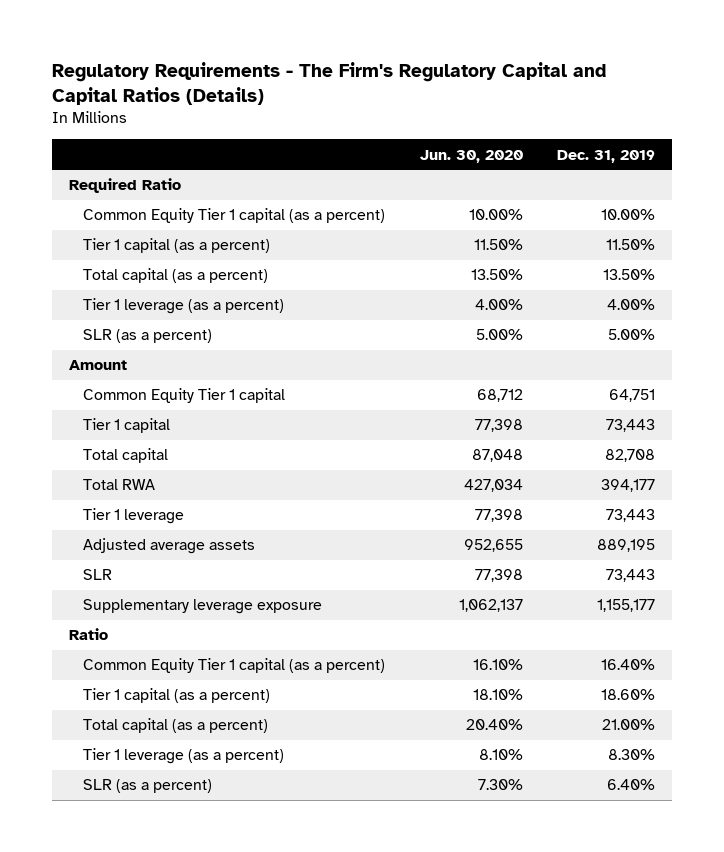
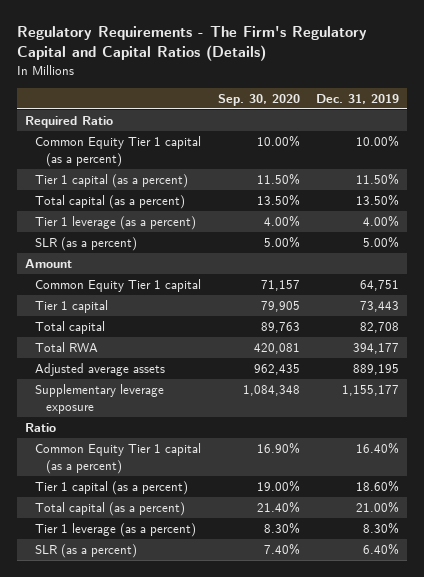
- | Jun. 30, 2020 | Dec. 31, 2019
+ | Sep. 30, 2020 | Dec. 31, 2019
- Tier 1 leverage | 77,398 | 73,443
- SLR | 77,398 | 73,443

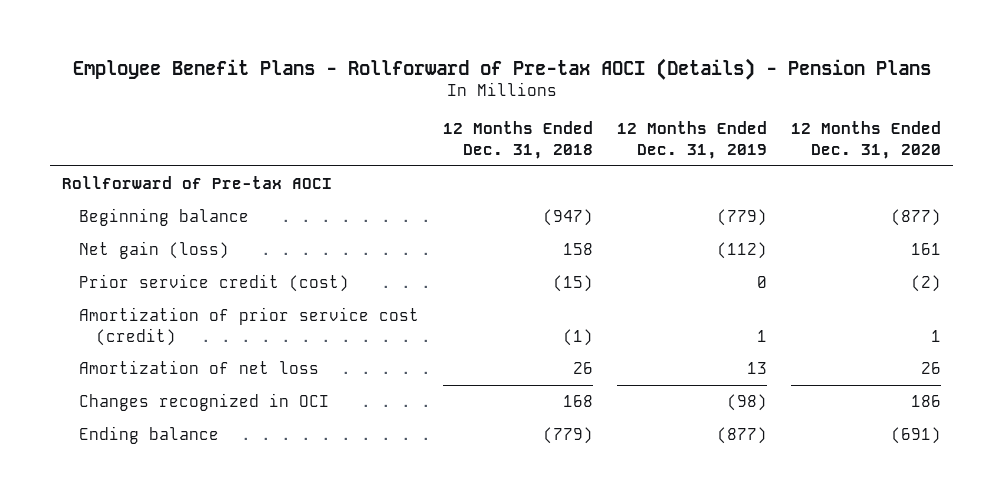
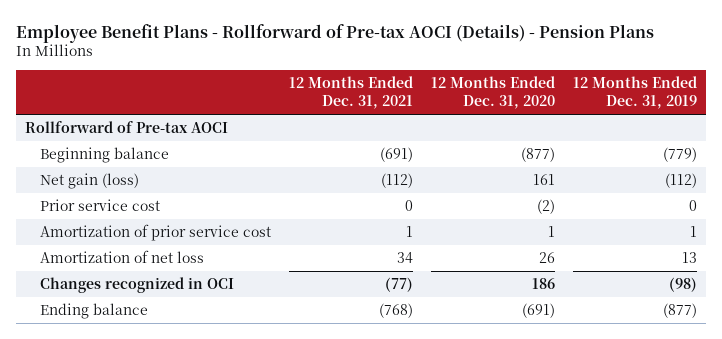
- | 12 Months Ended Dec. 31, 2018 | 12 Months Ended Dec. 31, 2019 | 12 Months Ended Dec. 31, 2020
+ | 12 Months Ended Dec. 31, 2021 | 12 Months Ended Dec. 31, 2020 | 12 Months Ended Dec. 31, 2019
- Prior service credit (cost) | (15) | 0 | (2)
- Amortization of prior service cost (credit) | (1) | 1 | 1
+ Prior service cost | 0 | (2) | 0
+ Amortization of prior service cost | 1 | 1 | 1

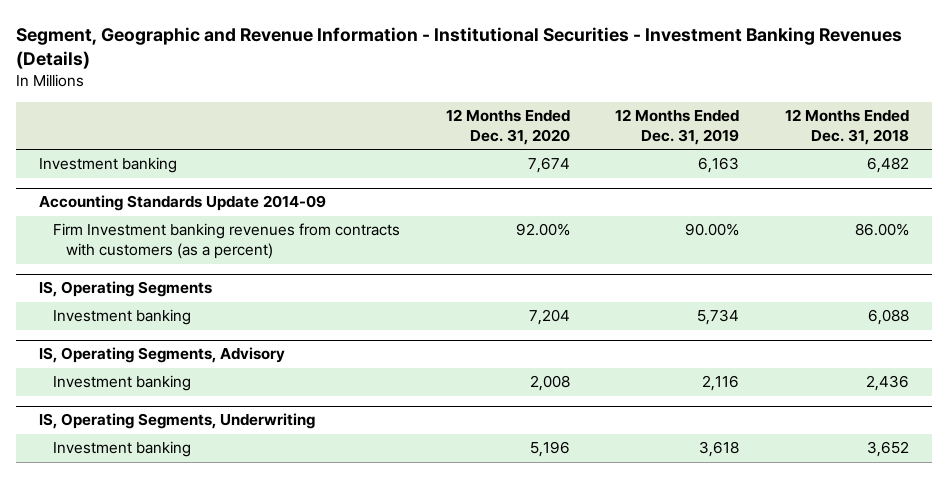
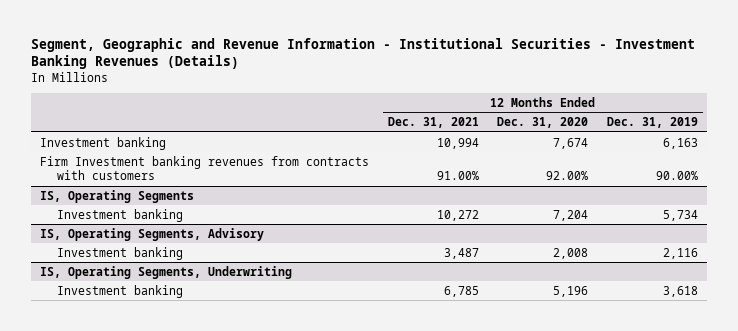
- | 12 Months Ended Dec. 31, 2020 | 12 Months Ended Dec. 31, 2019 | 12 Months Ended Dec. 31, 2018
+ | 12 Months Ended Dec. 31, 2021 | 12 Months Ended Dec. 31, 2020 | 12 Months Ended Dec. 31, 2019
- Accounting Standards Update 2014-09
- Firm Investment banking revenues from contracts with customers (as a percent) | 92.00% | 90.00% | 86.00%
+ Firm Investment banking revenues from contracts with customers | 91.00% | 92.00% | 90.00%

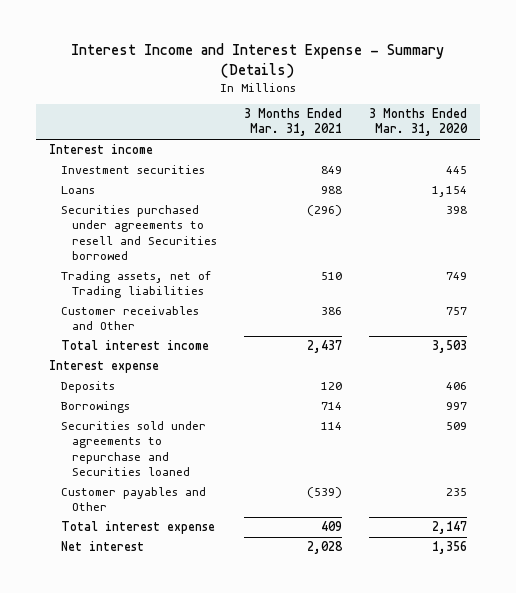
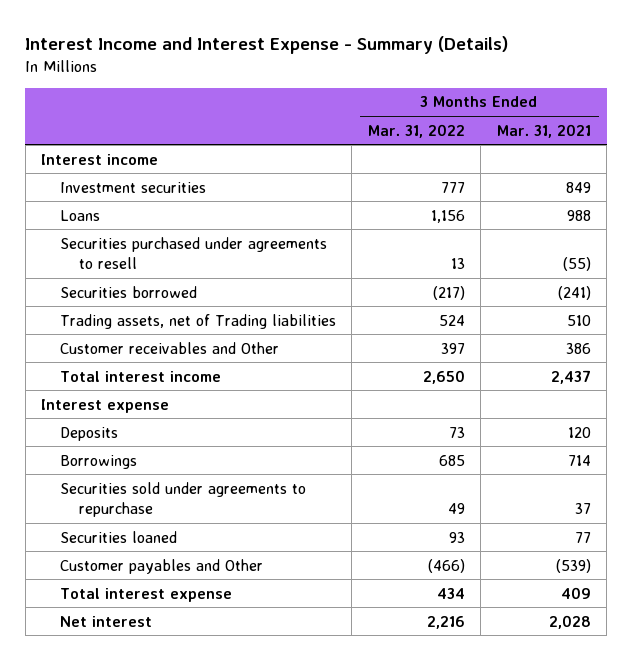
- | 3 Months Ended Mar. 31, 2021 | 3 Months Ended Mar. 31, 2020
+ | 3 Months Ended Mar. 31, 2022 | 3 Months Ended Mar. 31, 2021
- Securities purchased under agreements to resell and Securities borrowed | (296) | 398
+ Securities purchased under agreements to resell | 13 | (55)
+ Securities borrowed | (217) | (241)
- Securities sold under agreements to repurchase and Securities loaned | 114 | 509
+ Securities sold under agreements to repurchase | 49 | 37
+ Securities loaned | 93 | 77

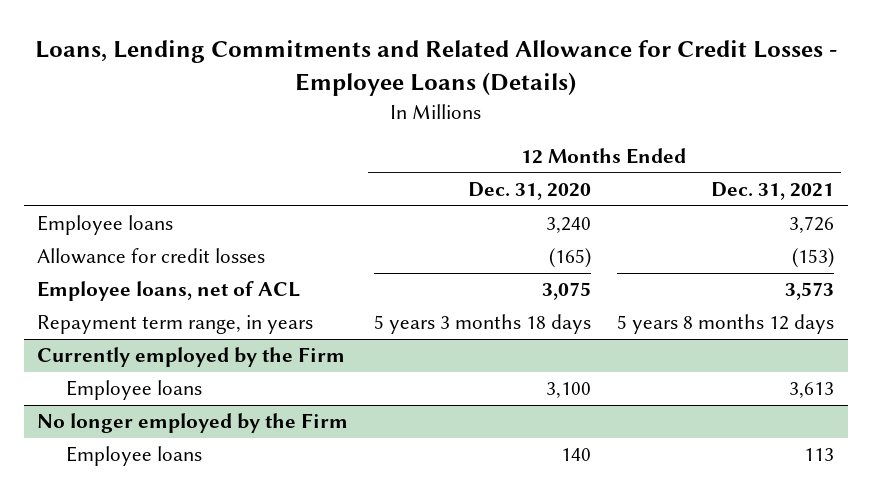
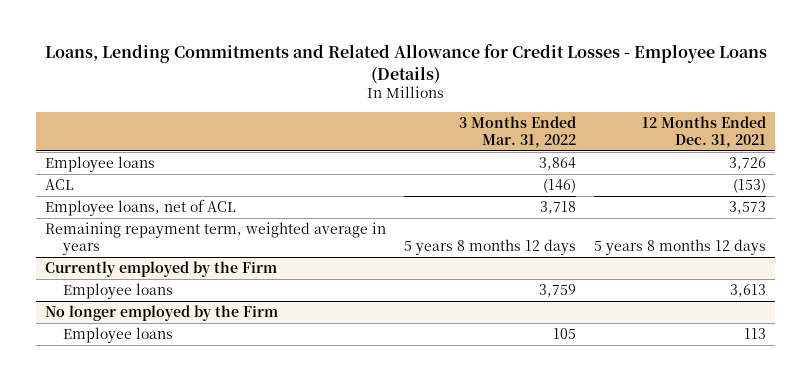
- | 12 Months Ended Dec. 31, 2020 | 12 Months Ended Dec. 31, 2021
+ | 3 Months Ended Mar. 31, 2022 | 12 Months Ended Dec. 31, 2021
- Allowance for credit losses | (165) | (153)
+ ACL | (146) | (153)
- Repayment term range, in years | 5 years 3 months 18 days | 5 years 8 months 12 days
+ Remaining repayment term, weighted average in years | 5 years 8 months 12 days | 5 years 8 months 12 days

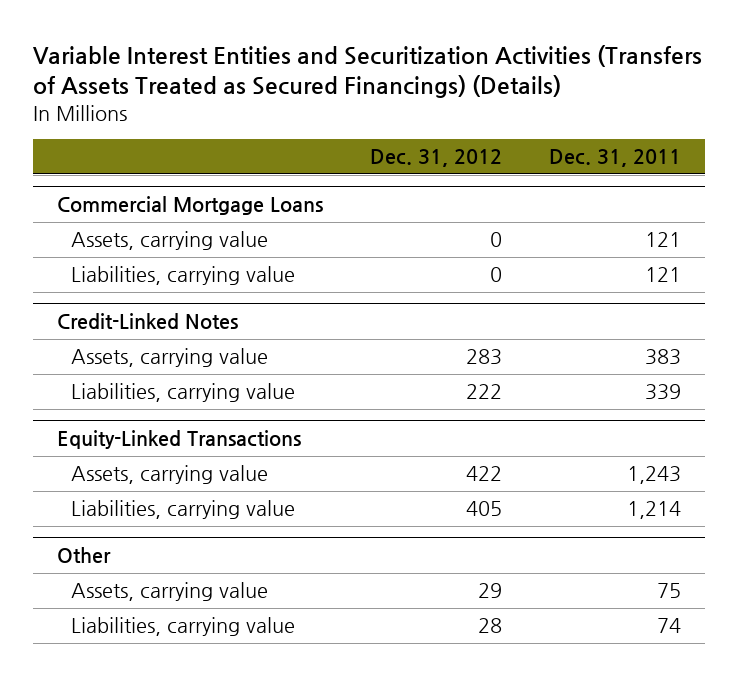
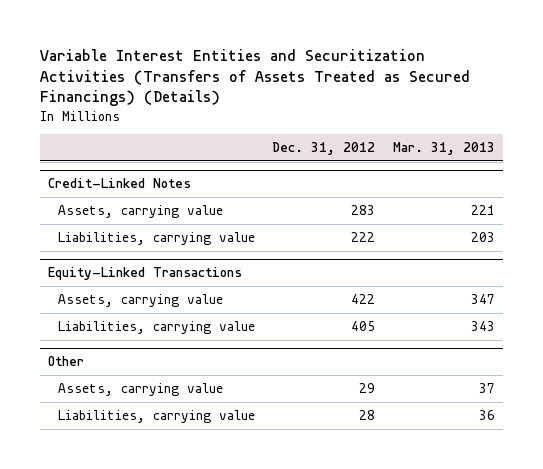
- | Dec. 31, 2012 | Dec. 31, 2011
+ | Dec. 31, 2012 | Mar. 31, 2013
- Commercial Mortgage Loans
- Assets, carrying value | 0 | 121
- Liabilities, carrying value | 0 | 121

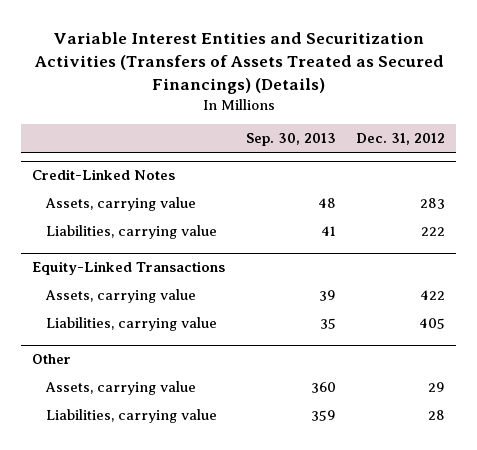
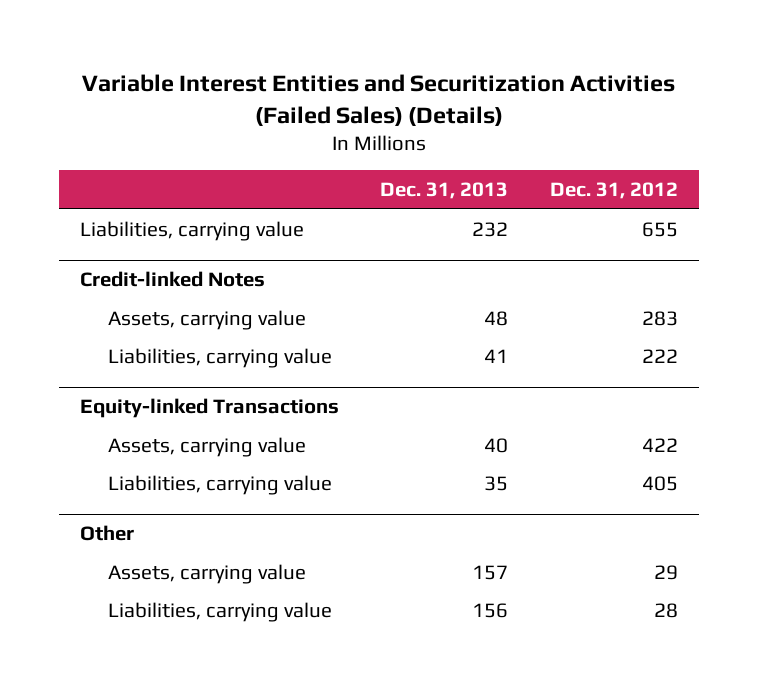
- Variable Interest Entities and Securitization Activities (Transfers of Assets Treated as Secured Financings) (Details)
+ Variable Interest Entities and Securitization Activities (Failed Sales) (Details)
- | Sep. 30, 2013 | Dec. 31, 2012
+ | Dec. 31, 2013 | Dec. 31, 2012
- Credit-Linked Notes
+ Liabilities, carrying value | 232 | 655
+ Credit-linked Notes
- Equity-Linked Transactions
+ Equity-linked Transactions

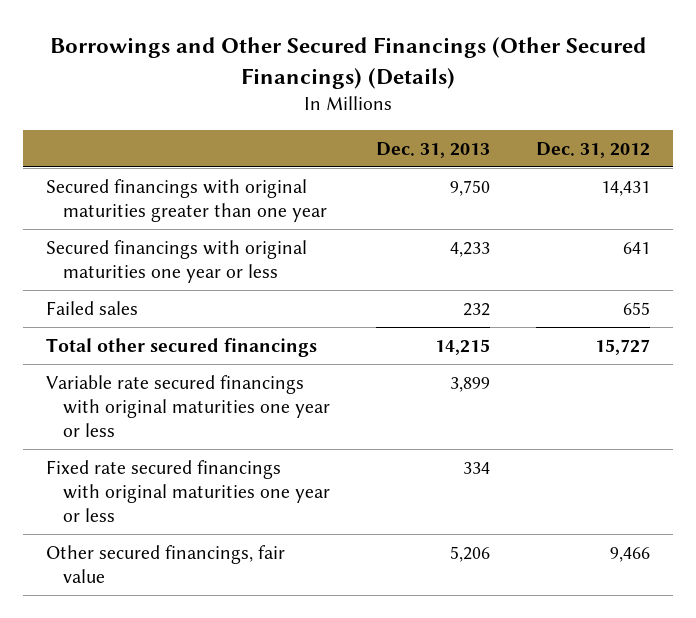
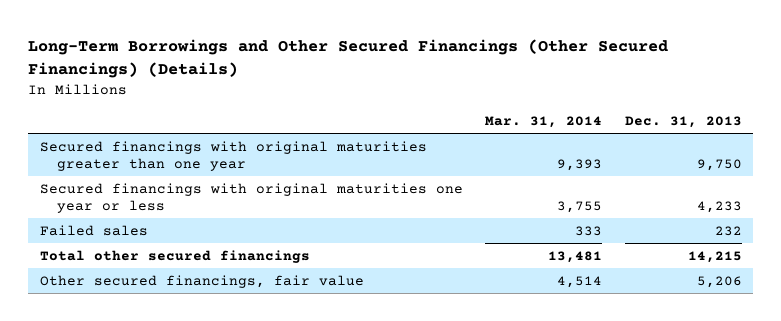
- Borrowings and Other Secured Financings (Other Secured Financings) (Details)
+ Long-Term Borrowings and Other Secured Financings (Other Secured Financings) (Details)
- | Dec. 31, 2013 | Dec. 31, 2012
+ | Mar. 31, 2014 | Dec. 31, 2013
- Variable rate secured financings with original maturities one year or less | 3,899 |
- Fixed rate secured financings with original maturities one year or less | 334 |

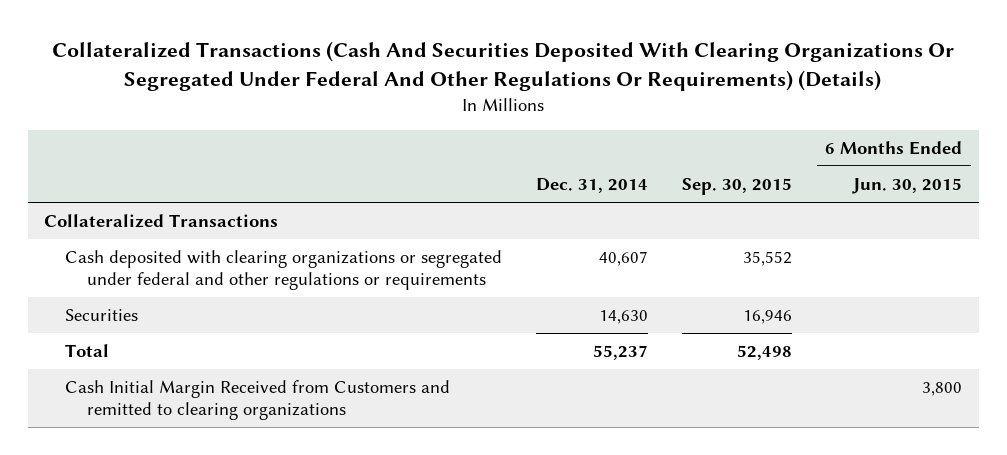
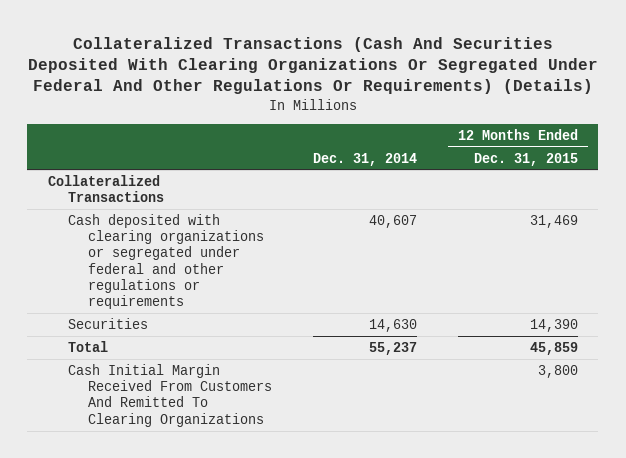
- | Dec. 31, 2014 | Sep. 30, 2015 | 6 Months Ended Jun. 30, 2015
+ | Dec. 31, 2014 | 12 Months Ended Dec. 31, 2015
- Cash Initial Margin Received from Customers and remitted to clearing organizations | | | 3,800
+ Cash Initial Margin Received From Customers And Remitted To Clearing Organizations | | 3,800

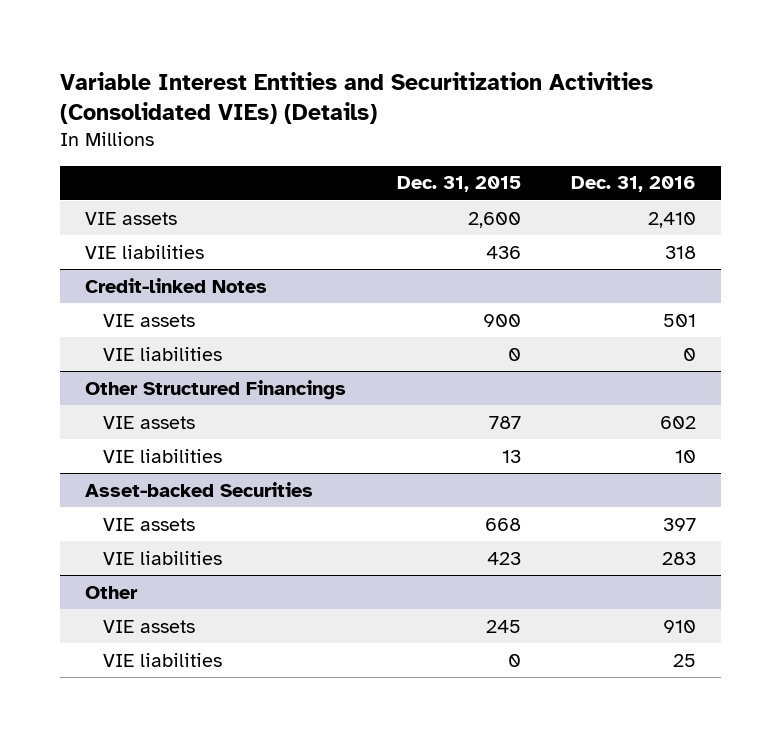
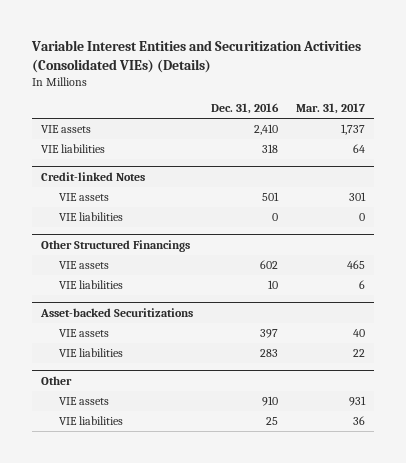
- | Dec. 31, 2015 | Dec. 31, 2016
+ | Dec. 31, 2016 | Mar. 31, 2017
- Asset-backed Securities
+ Asset-backed Securitizations

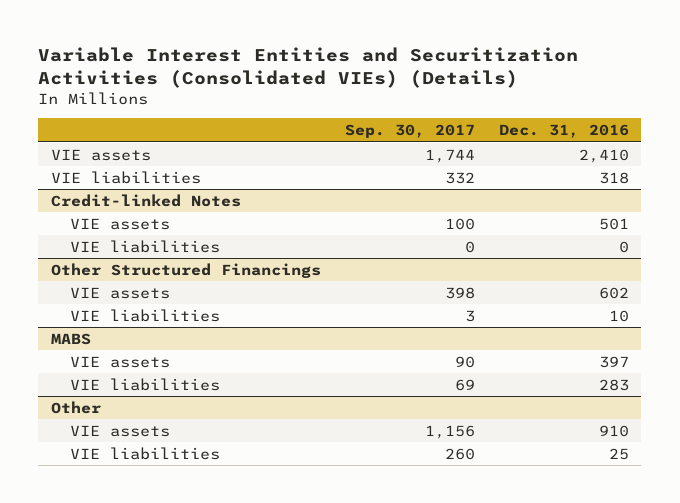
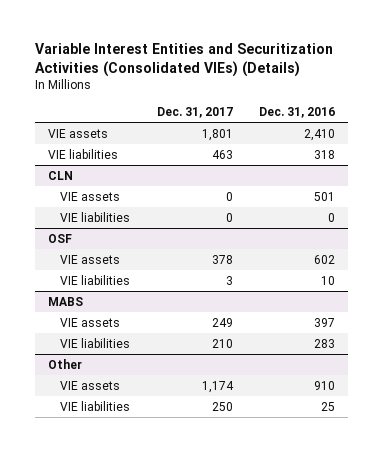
- | Sep. 30, 2017 | Dec. 31, 2016
+ | Dec. 31, 2017 | Dec. 31, 2016
- Credit-linked Notes
+ CLN
- Other Structured Financings
+ OSF

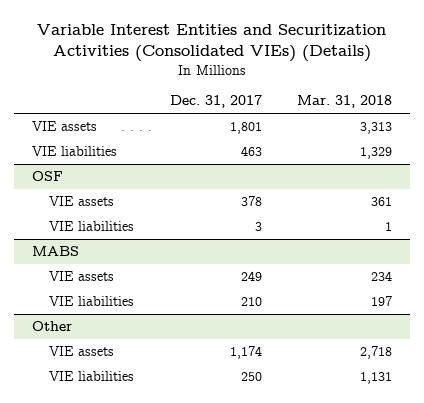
- | Dec. 31, 2017 | Dec. 31, 2016
+ | Dec. 31, 2017 | Mar. 31, 2018
- CLN
- VIE assets | 0 | 501
- VIE liabilities | 0 | 0

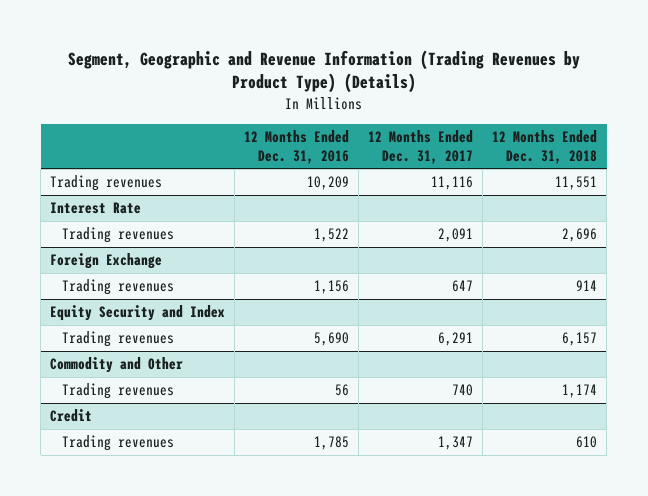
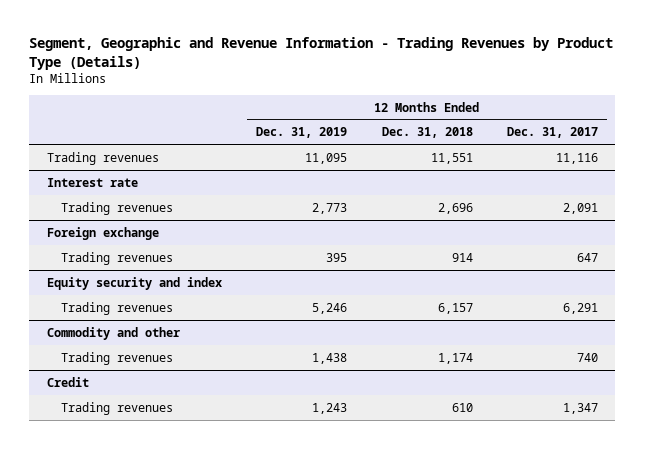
- Segment, Geographic and Revenue Information (Trading Revenues by Product Type) (Details)
+ Segment, Geographic and Revenue Information - Trading Revenues by Product Type (Details)
- | 12 Months Ended Dec. 31, 2016 | 12 Months Ended Dec. 31, 2017 | 12 Months Ended Dec. 31, 2018
+ | 12 Months Ended Dec. 31, 2019 | 12 Months Ended Dec. 31, 2018 | 12 Months Ended Dec. 31, 2017
- Interest Rate
+ Interest rate
- Foreign Exchange
+ Foreign exchange
- Equity Security and Index
+ Equity security and index
- Commodity and Other
+ Commodity and other

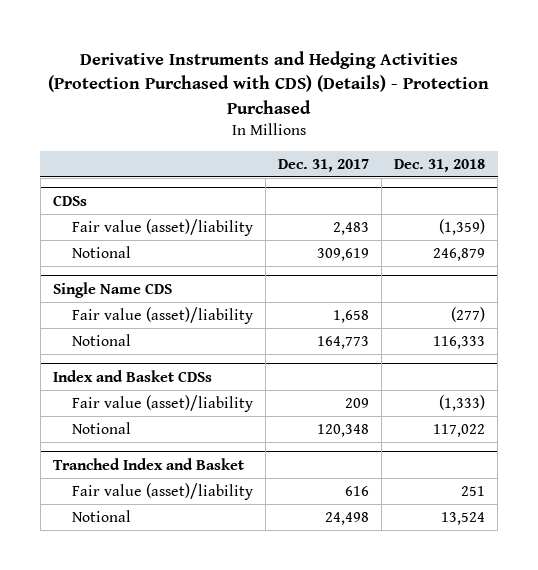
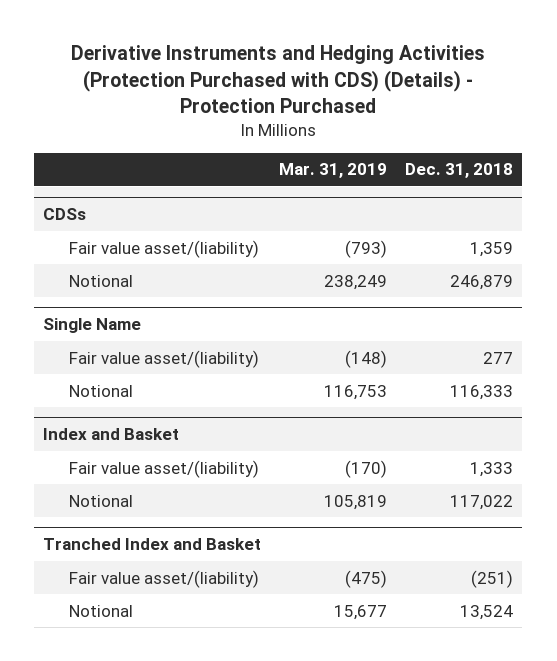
- | Dec. 31, 2017 | Dec. 31, 2018
+ | Mar. 31, 2019 | Dec. 31, 2018
@ CDSs
- Fair value (asset)/liability | 2,483 | (1,359)
+ Fair value asset/(liability) | (793) | 1,359
- Single Name CDS
- Fair value (asset)/liability | 1,658 | (277)
+ Single Name
+ Fair value asset/(liability) | (148) | 277
- Index and Basket CDSs
- Fair value (asset)/liability | 209 | (1,333)
+ Index and Basket
+ Fair value asset/(liability) | (170) | 1,333
@ Tranched Index and Basket
- Fair value (asset)/liability | 616 | 251
+ Fair value asset/(liability) | (475) | (251)

